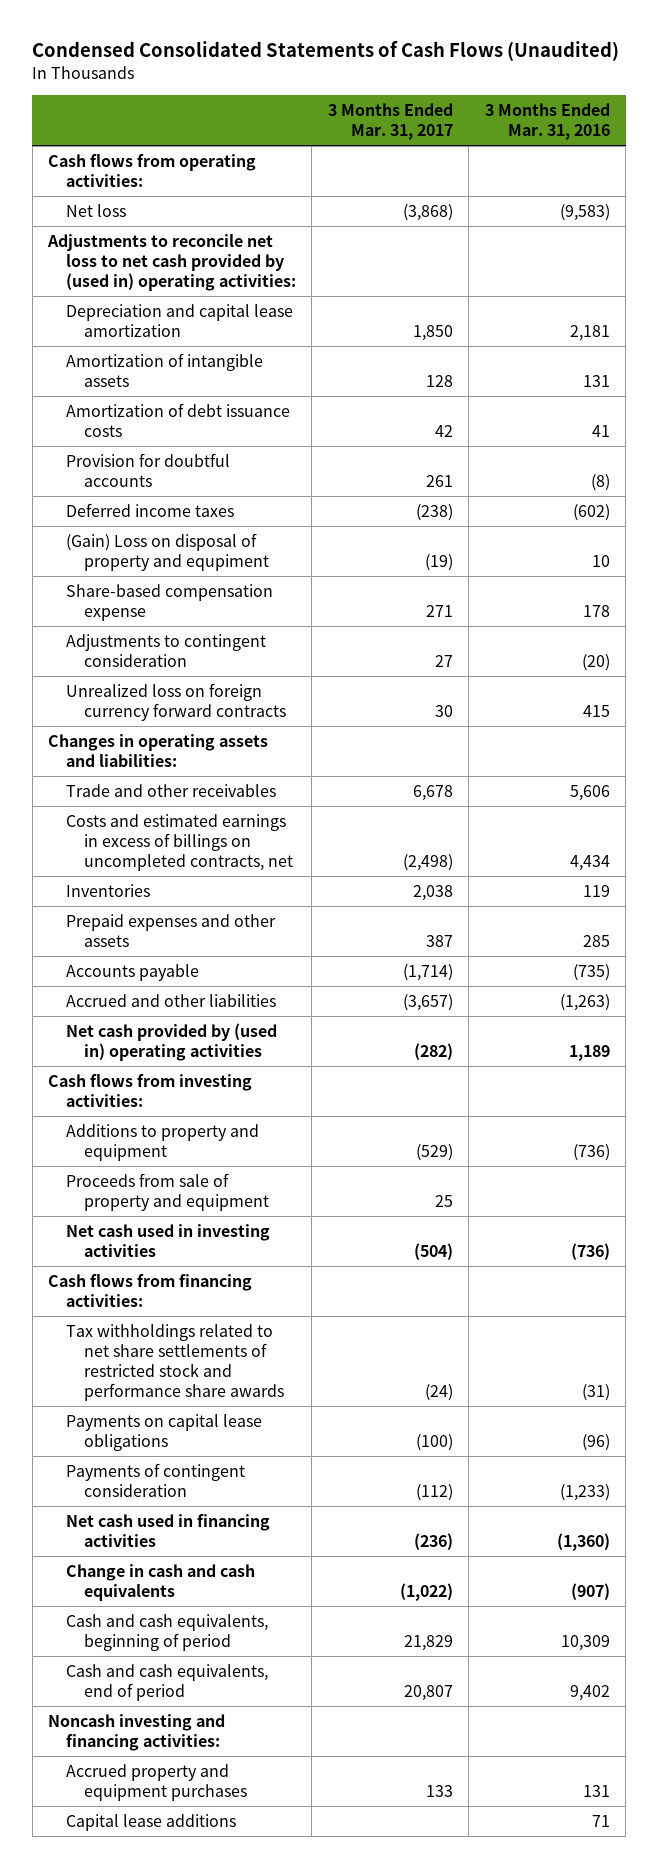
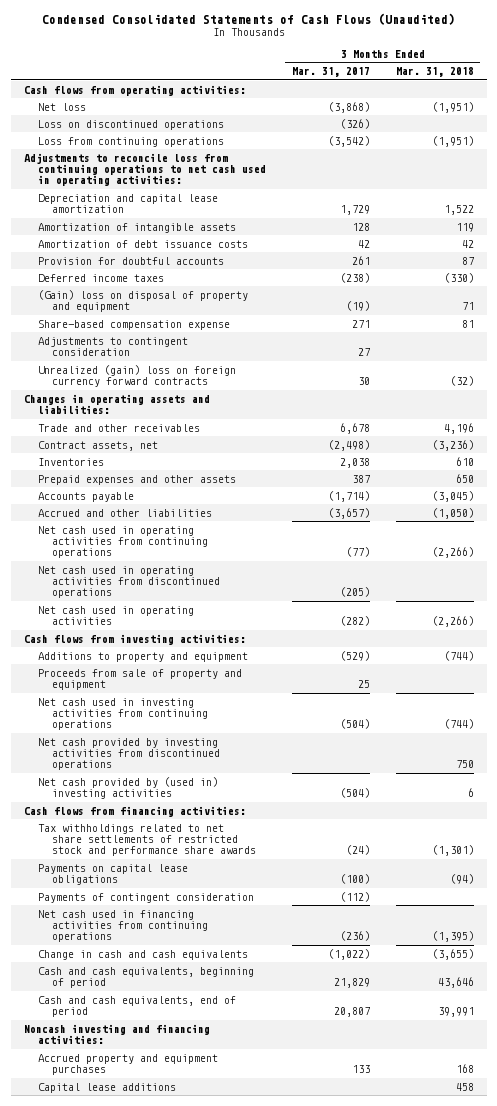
- | 3 Months Ended Mar. 31, 2017 | 3 Months Ended Mar. 31, 2016
+ | 3 Months Ended Mar. 31, 2017 | 3 Months Ended Mar. 31, 2018
- Adjustments to reconcile net loss to net cash provided by (used in) operating activities:
- Depreciation and capital lease amortization | 1,850 | 2,181
+ Loss on discontinued operations | (326) |
+ Loss from continuing operations | (3,542) | (1,951)
+ Adjustments to reconcile loss from continuing operations to net cash used in operating activities:
+ Depreciation and capital lease amortization | 1,729 | 1,522
- (Gain) Loss on disposal of property and equpiment | (19) | 10
+ (Gain) loss on disposal of property and equipment | (19) | 71
- Unrealized loss on foreign currency forward contracts | 30 | 415
+ Unrealized (gain) loss on foreign currency forward contracts | 30 | (32)
- Costs and estimated earnings in excess of billings on uncompleted contracts, net | (2,498) | 4,434
+ Contract assets, net | (2,498) | (3,236)
- Net cash provided by (used in) operating activities | (282) | 1,189
+ Net cash used in operating activities from continuing operations | (77) | (2,266)
+ Net cash used in operating activities from discontinued operations | (205) |
+ Net cash used in operating activities | (282) | (2,266)
- Net cash used in investing activities | (504) | (736)
+ Net cash used in investing activities from continuing operations | (504) | (744)
+ Net cash provided by investing activities from discontinued operations | | 750
+ Net cash provided by (used in) investing activities | (504) | 6
- Net cash used in financing activities | (236) | (1,360)
+ Net cash used in financing activities from continuing operations | (236) | (1,395)

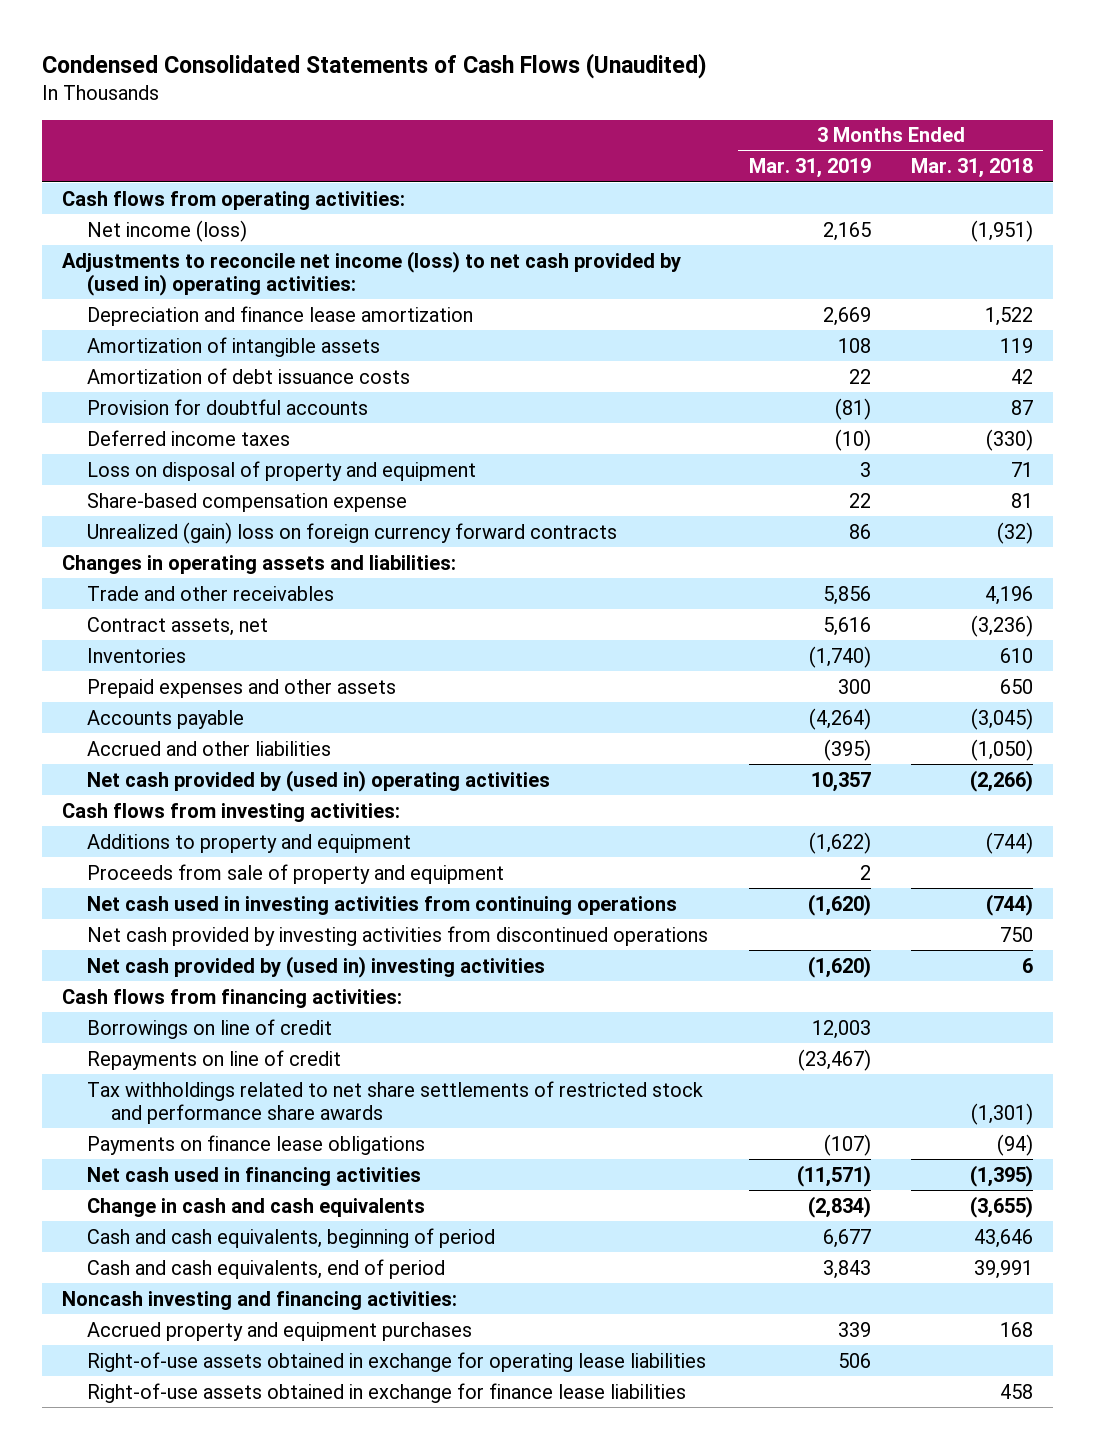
- | 3 Months Ended Mar. 31, 2017 | 3 Months Ended Mar. 31, 2018
+ | 3 Months Ended Mar. 31, 2019 | 3 Months Ended Mar. 31, 2018
- Net loss | (3,868) | (1,951)
- Loss on discontinued operations | (326) |
- Loss from continuing operations | (3,542) | (1,951)
- Adjustments to reconcile loss from continuing operations to net cash used in operating activities:
- Depreciation and capital lease amortization | 1,729 | 1,522
+ Net income (loss) | 2,165 | (1,951)
+ Adjustments to reconcile net income (loss) to net cash provided by (used in) operating activities:
+ Depreciation and finance lease amortization | 2,669 | 1,522
- (Gain) loss on disposal of property and equipment | (19) | 71
+ Loss on disposal of property and equipment | 3 | 71
- Adjustments to contingent consideration | 27 |
- Net cash used in operating activities from continuing operations | (77) | (2,266)
- Net cash used in operating activities from discontinued operations | (205) |
- Net cash used in operating activities | (282) | (2,266)
+ Net cash provided by (used in) operating activities | 10,357 | (2,266)
+ Borrowings on line of credit | 12,003 |
+ Repayments on line of credit | (23,467) |
- Payments on capital lease obligations | (100) | (94)
- Payments of contingent consideration | (112) |
- Net cash used in financing activities from continuing operations | (236) | (1,395)
+ Payments on finance lease obligations | (107) | (94)
+ Net cash used in financing activities | (11,571) | (1,395)
- Capital lease additions | | 458
+ Right-of-use assets obtained in exchange for operating lease liabilities | 506 |
+ Right-of-use assets obtained in exchange for finance lease liabilities | | 458

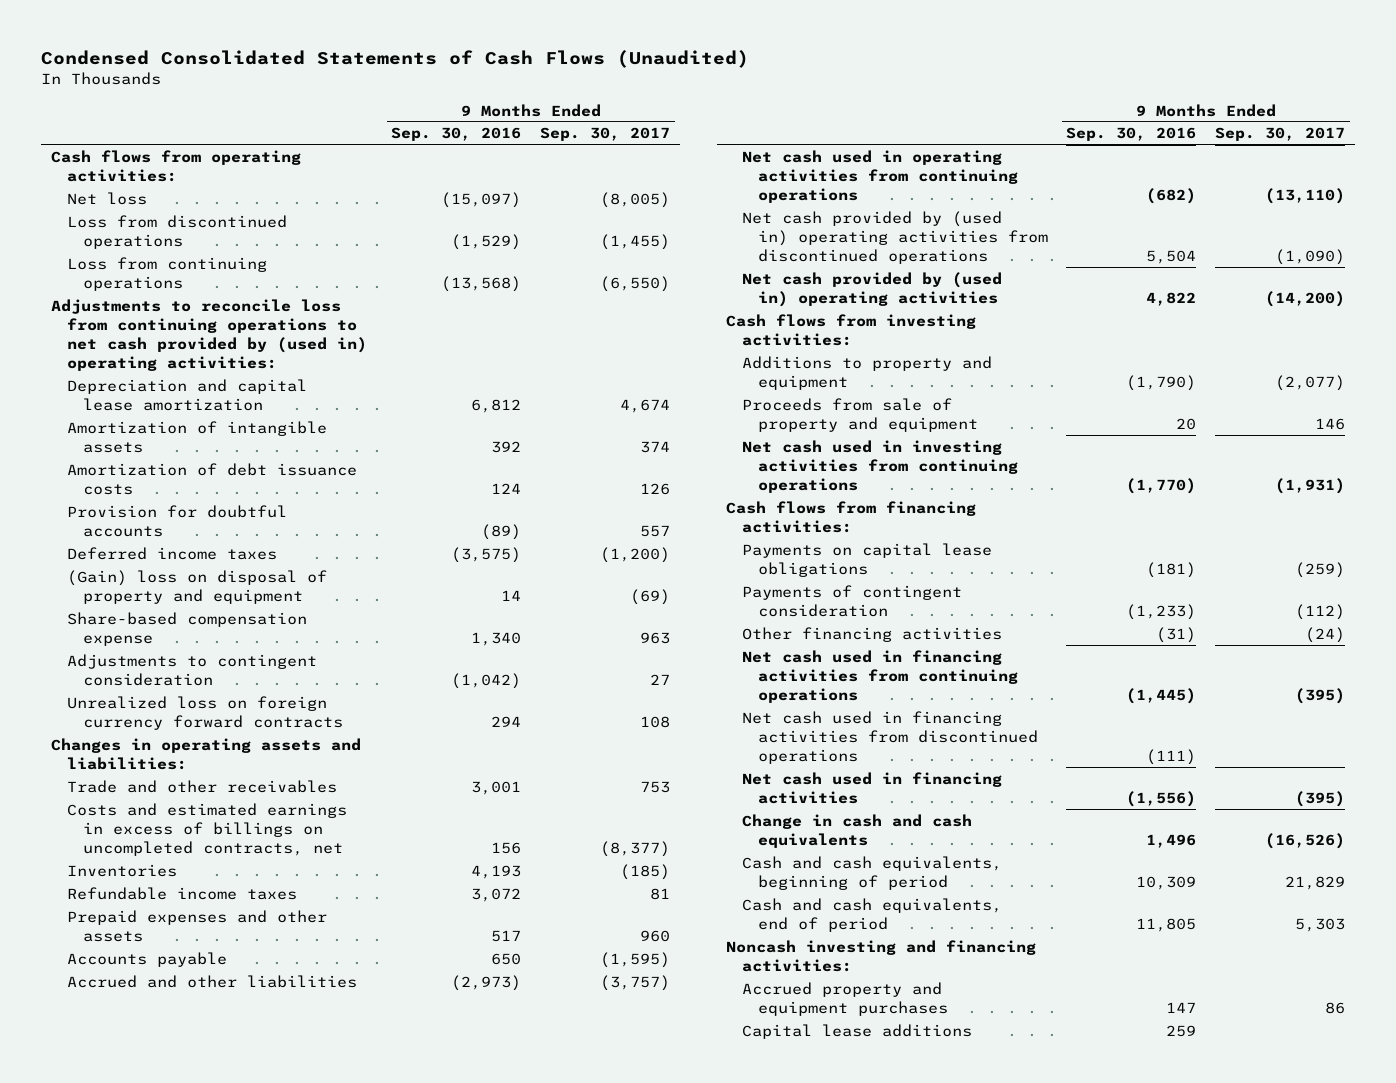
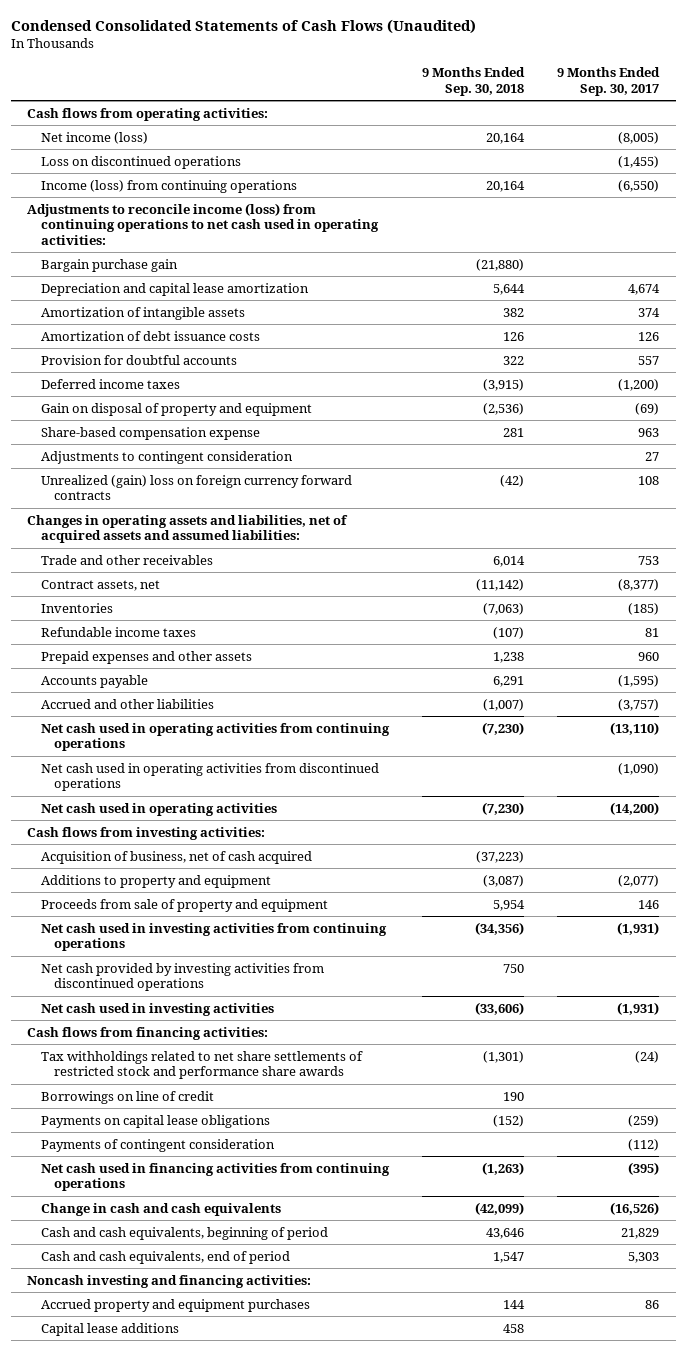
- | 9 Months Ended Sep. 30, 2016 | 9 Months Ended Sep. 30, 2017
+ | 9 Months Ended Sep. 30, 2018 | 9 Months Ended Sep. 30, 2017
- Net loss | (15,097) | (8,005)
- Loss from discontinued operations | (1,529) | (1,455)
- Loss from continuing operations | (13,568) | (6,550)
- Adjustments to reconcile loss from continuing operations to net cash provided by (used in) operating activities:
+ Net income (loss) | 20,164 | (8,005)
+ Loss on discontinued operations | | (1,455)
+ Income (loss) from continuing operations | 20,164 | (6,550)
+ Adjustments to reconcile income (loss) from continuing operations to net cash used in operating activities:
+ Bargain purchase gain | (21,880) |
- (Gain) loss on disposal of property and equipment | 14 | (69)
+ Gain on disposal of property and equipment | (2,536) | (69)
- Unrealized loss on foreign currency forward contracts | 294 | 108
- Changes in operating assets and liabilities:
+ Unrealized (gain) loss on foreign currency forward contracts | (42) | 108
+ Changes in operating assets and liabilities, net of acquired assets and assumed liabilities:
- Costs and estimated earnings in excess of billings on uncompleted contracts, net | 156 | (8,377)
+ Contract assets, net | (11,142) | (8,377)
- Net cash provided by (used in) operating activities from discontinued operations | 5,504 | (1,090)
- Net cash provided by (used in) operating activities | 4,822 | (14,200)
+ Net cash used in operating activities from discontinued operations | | (1,090)
+ Net cash used in operating activities | (7,230) | (14,200)
+ Acquisition of business, net of cash acquired | (37,223) |
+ Net cash provided by investing activities from discontinued operations | 750 |
+ Net cash used in investing activities | (33,606) | (1,931)
+ Tax withholdings related to net share settlements of restricted stock and performance share awards | (1,301) | (24)
+ Borrowings on line of credit | 190 |
- Other financing activities | (31) | (24)
- Net cash used in financing activities from discontinued operations | (111) |
- Net cash used in financing activities | (1,556) | (395)

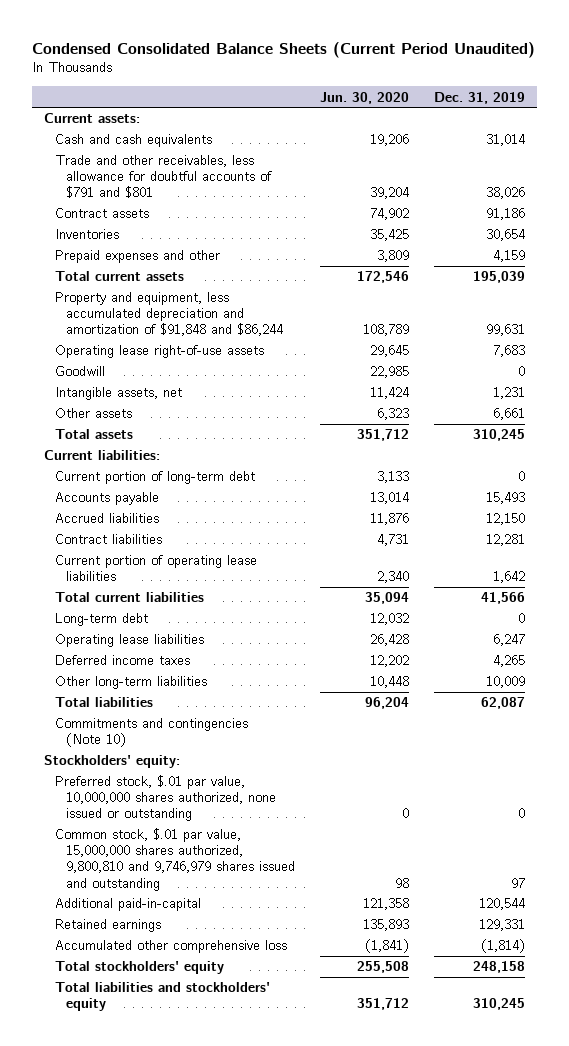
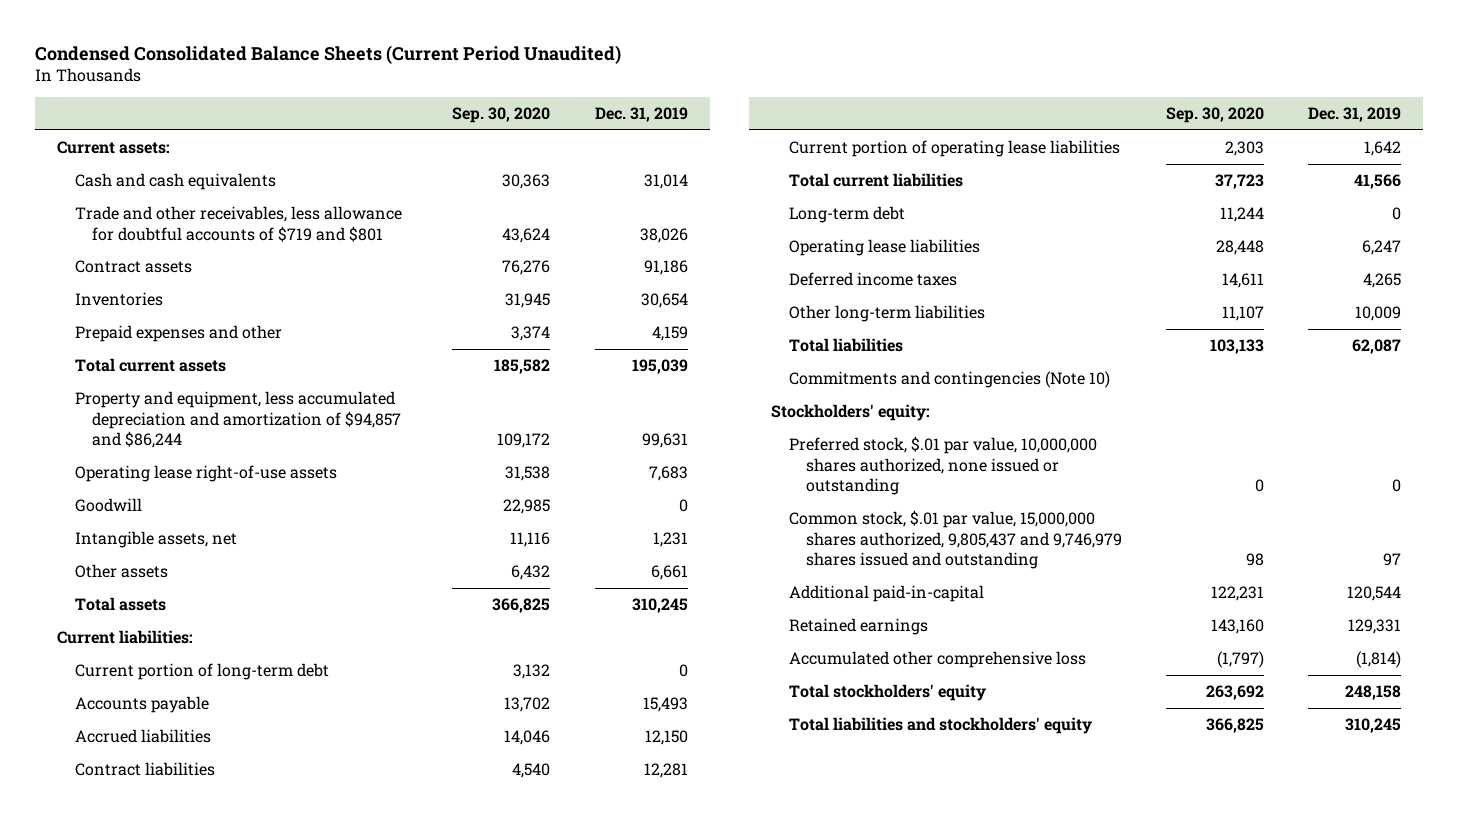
- | Jun. 30, 2020 | Dec. 31, 2019
+ | Sep. 30, 2020 | Dec. 31, 2019
- Trade and other receivables, less allowance for doubtful accounts of $791 and $801 | 39,204 | 38,026
+ Trade and other receivables, less allowance for doubtful accounts of $719 and $801 | 43,624 | 38,026
- Property and equipment, less accumulated depreciation and amortization of $91,848 and $86,244 | 108,789 | 99,631
+ Property and equipment, less accumulated depreciation and amortization of $94,857 and $86,244 | 109,172 | 99,631
- Common stock, $.01 par value, 15,000,000 shares authorized, 9,800,810 and 9,746,979 shares issued and outstanding | 98 | 97
+ Common stock, $.01 par value, 15,000,000 shares authorized, 9,805,437 and 9,746,979 shares issued and outstanding | 98 | 97

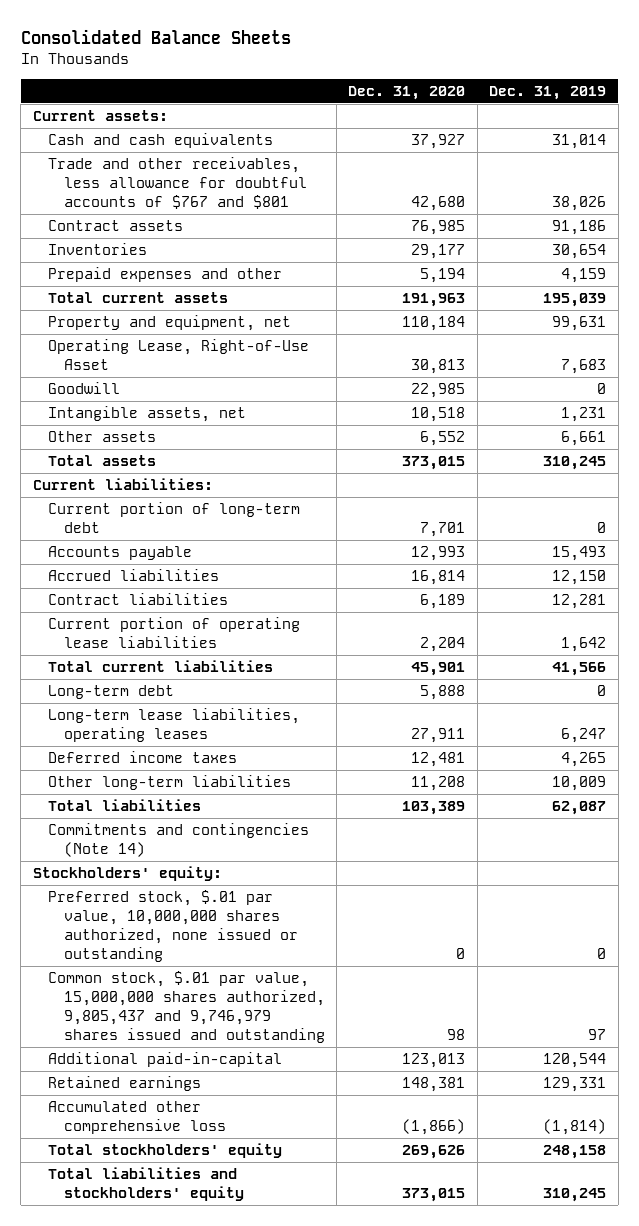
- Condensed Consolidated Balance Sheets (Current Period Unaudited)
+ Consolidated Balance Sheets
- | Sep. 30, 2020 | Dec. 31, 2019
+ | Dec. 31, 2020 | Dec. 31, 2019
- Trade and other receivables, less allowance for doubtful accounts of $719 and $801 | 43,624 | 38,026
+ Trade and other receivables, less allowance for doubtful accounts of $767 and $801 | 42,680 | 38,026
- Property and equipment, less accumulated depreciation and amortization of $94,857 and $86,244 | 109,172 | 99,631
- Operating lease right-of-use assets | 31,538 | 7,683
+ Property and equipment, net | 110,184 | 99,631
+ Operating Lease, Right-of-Use Asset | 30,813 | 7,683
- Operating lease liabilities | 28,448 | 6,247
+ Long-term lease liabilities, operating leases | 27,911 | 6,247
- Commitments and contingencies (Note 10)
+ Commitments and contingencies (Note 14)

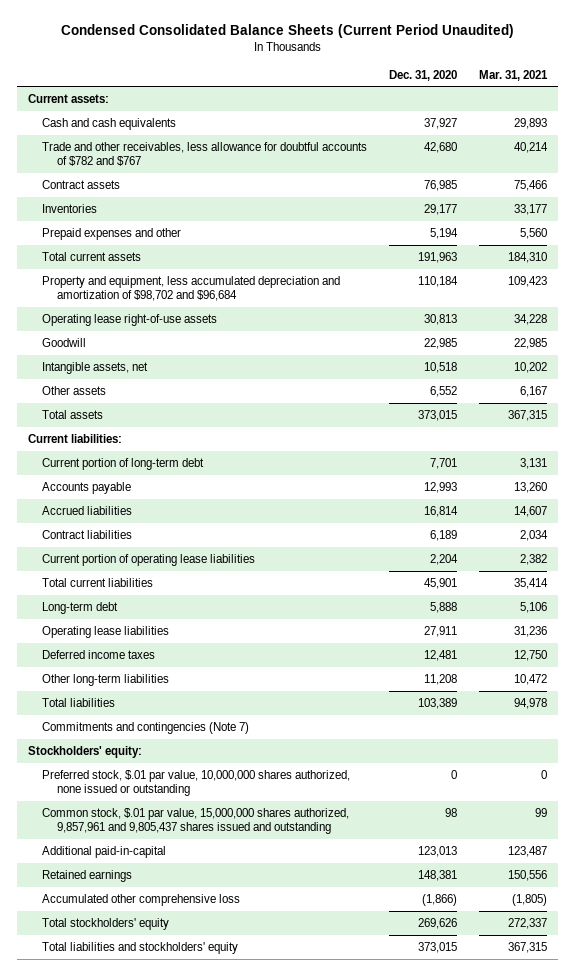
- Consolidated Balance Sheets
+ Condensed Consolidated Balance Sheets (Current Period Unaudited)
- | Dec. 31, 2020 | Dec. 31, 2019
+ | Dec. 31, 2020 | Mar. 31, 2021
- Trade and other receivables, less allowance for doubtful accounts of $767 and $801 | 42,680 | 38,026
+ Trade and other receivables, less allowance for doubtful accounts of $782 and $767 | 42,680 | 40,214
- Property and equipment, net | 110,184 | 99,631
- Operating Lease, Right-of-Use Asset | 30,813 | 7,683
+ Property and equipment, less accumulated depreciation and amortization of $98,702 and $96,684 | 110,184 | 109,423
+ Operating lease right-of-use assets | 30,813 | 34,228
- Long-term lease liabilities, operating leases | 27,911 | 6,247
+ Operating lease liabilities | 27,911 | 31,236
- Commitments and contingencies (Note 14)
+ Commitments and contingencies (Note 7)
- Common stock, $.01 par value, 15,000,000 shares authorized, 9,805,437 and 9,746,979 shares issued and outstanding | 98 | 97
+ Common stock, $.01 par value, 15,000,000 shares authorized, 9,857,961 and 9,805,437 shares issued and outstanding | 98 | 99

